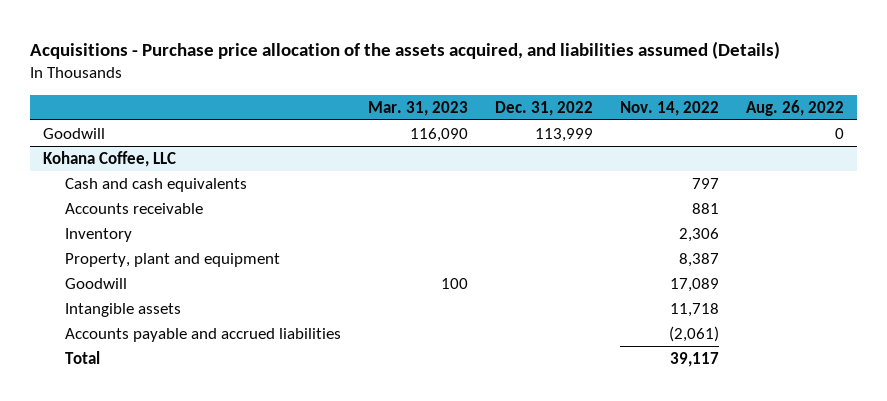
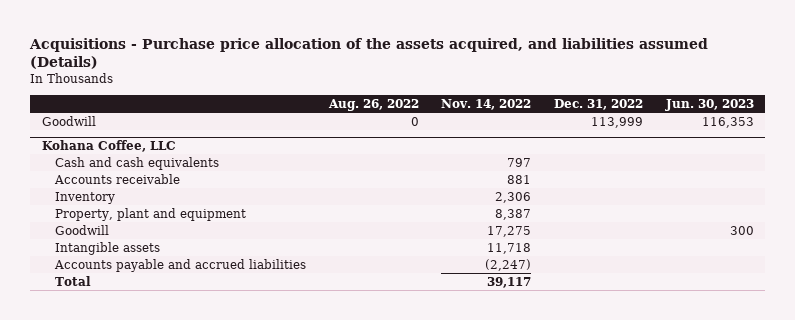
- | Mar. 31, 2023 | Dec. 31, 2022 | Nov. 14, 2022 | Aug. 26, 2022
+ | Aug. 26, 2022 | Nov. 14, 2022 | Dec. 31, 2022 | Jun. 30, 2023
@ Kohana Coffee, LLC
- Goodwill | 100 | | 17,089 |
+ Goodwill | | 17,275 | | 300
- Accounts payable and accrued liabilities | | | (2,061) |
+ Accounts payable and accrued liabilities | | (2,247) | |

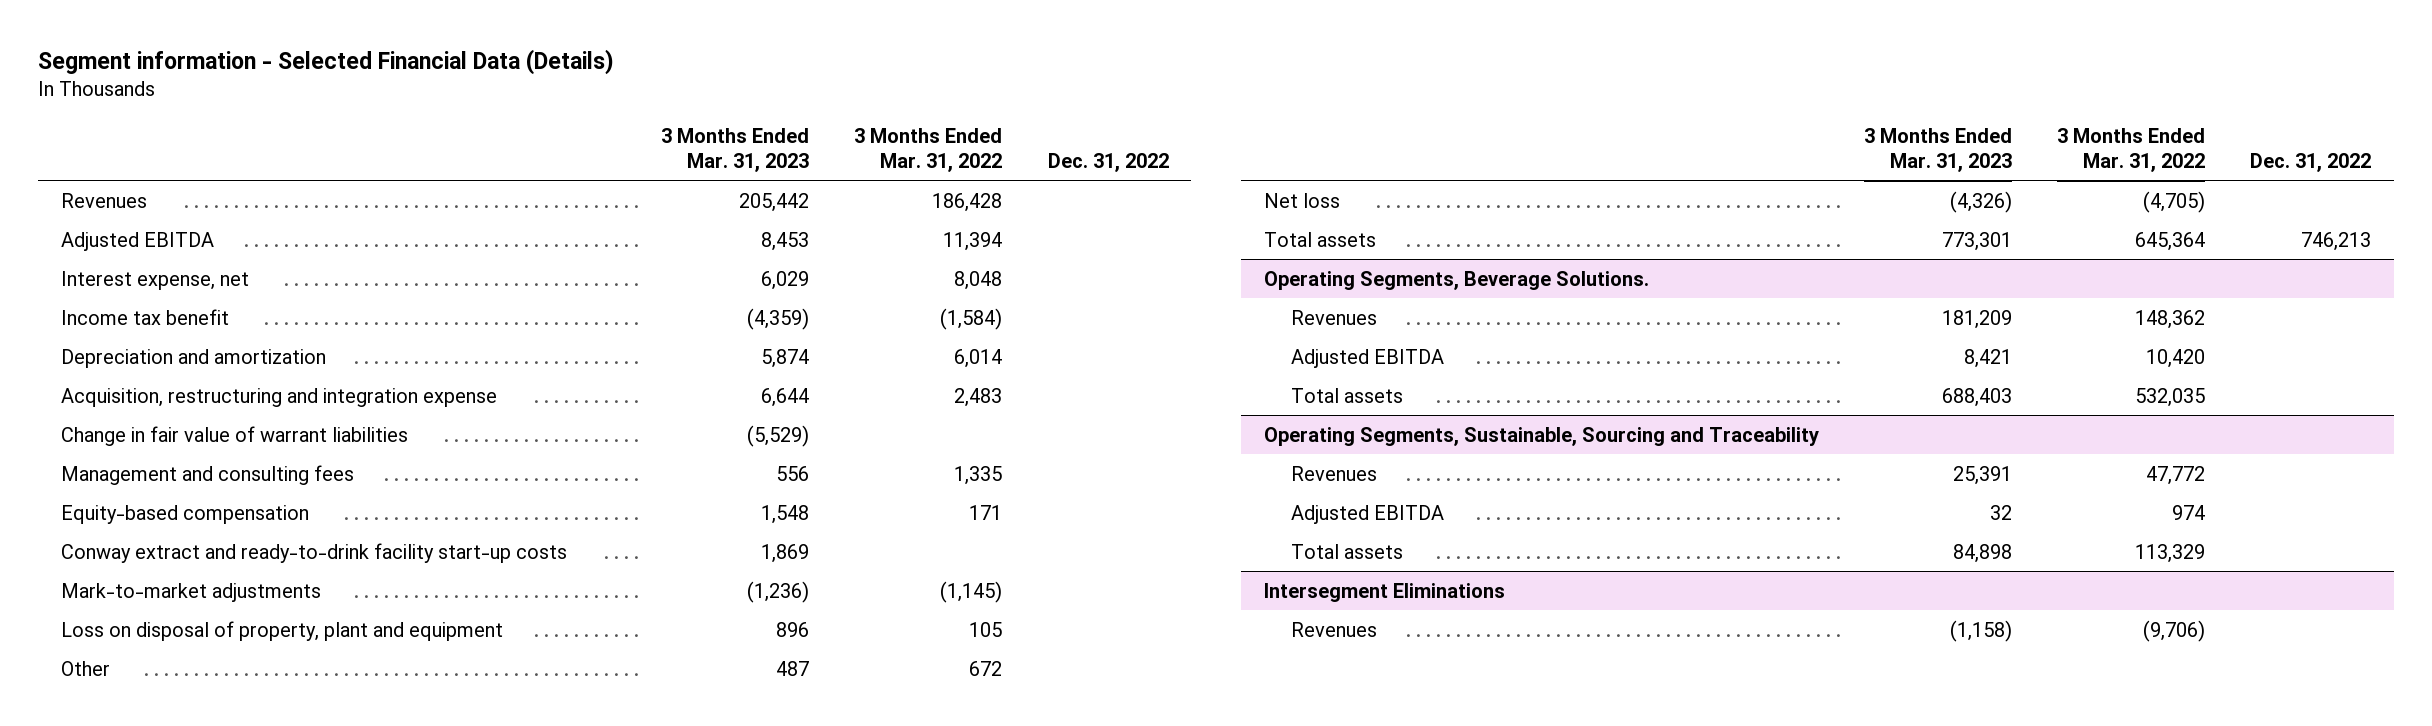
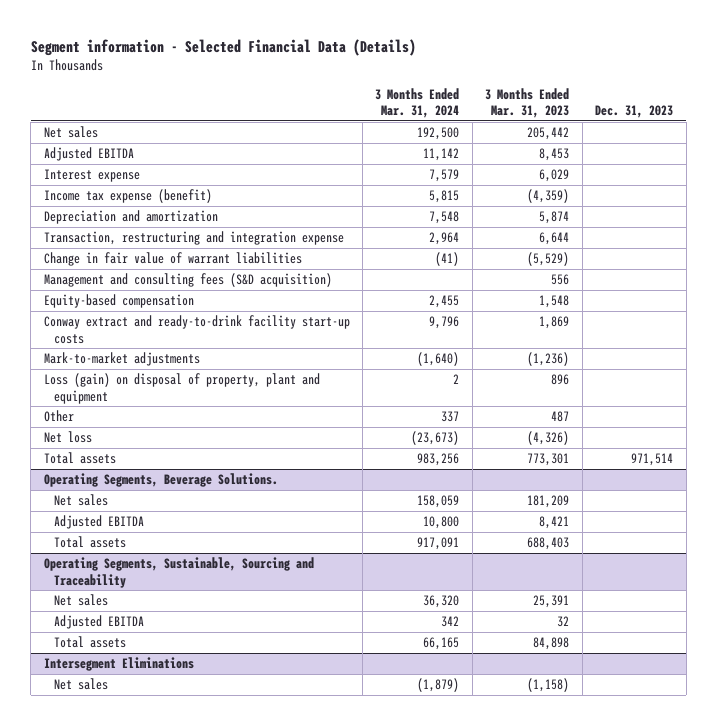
- | 3 Months Ended Mar. 31, 2023 | 3 Months Ended Mar. 31, 2022 | Dec. 31, 2022
+ | 3 Months Ended Mar. 31, 2024 | 3 Months Ended Mar. 31, 2023 | Dec. 31, 2023
- Revenues | 205,442 | 186,428 |
+ Net sales | 192,500 | 205,442 |
- Interest expense, net | 6,029 | 8,048 |
- Income tax benefit | (4,359) | (1,584) |
+ Interest expense | 7,579 | 6,029 |
+ Income tax expense (benefit) | 5,815 | (4,359) |
- Acquisition, restructuring and integration expense | 6,644 | 2,483 |
+ Transaction, restructuring and integration expense | 2,964 | 6,644 |
- Management and consulting fees | 556 | 1,335 |
+ Management and consulting fees (S&D acquisition) | | 556 |
- Loss on disposal of property, plant and equipment | 896 | 105 |
+ Loss (gain) on disposal of property, plant and equipment | 2 | 896 |
@ Operating Segments, Beverage Solutions.
- Revenues | 181,209 | 148,362 |
+ Net sales | 158,059 | 181,209 |
@ Operating Segments, Sustainable, Sourcing and Traceability
- Revenues | 25,391 | 47,772 |
+ Net sales | 36,320 | 25,391 |
@ Intersegment Eliminations
- Revenues | (1,158) | (9,706) |
+ Net sales | (1,879) | (1,158) |

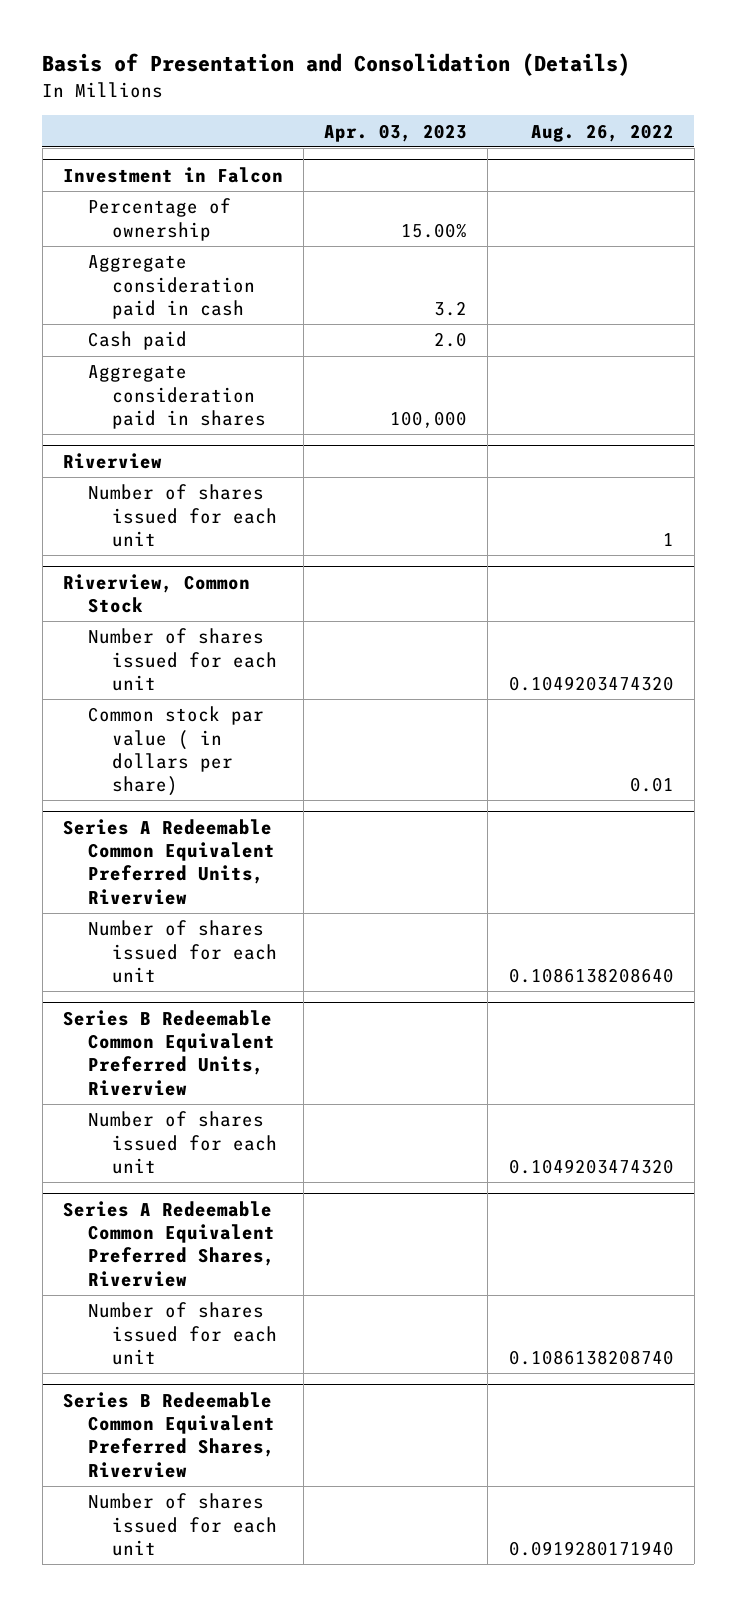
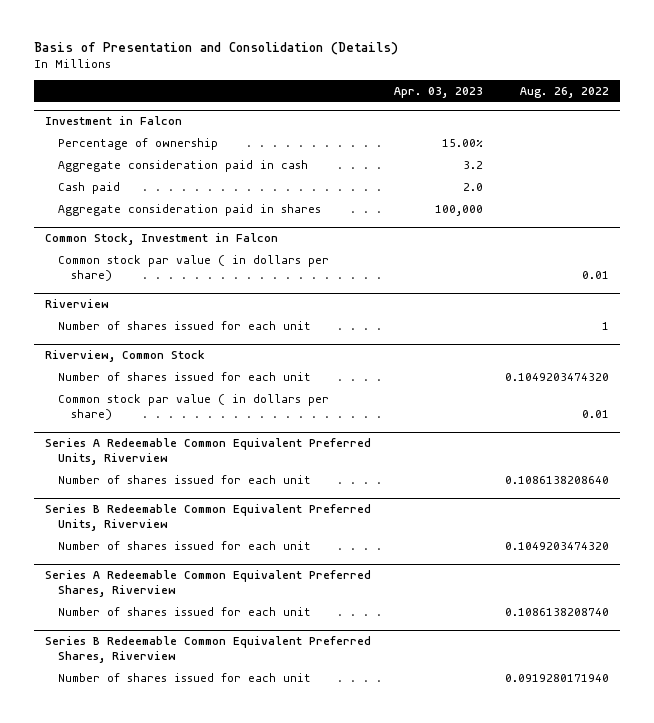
+ Common Stock, Investment in Falcon
+ Common stock par value ( in dollars per share) | | 0.01

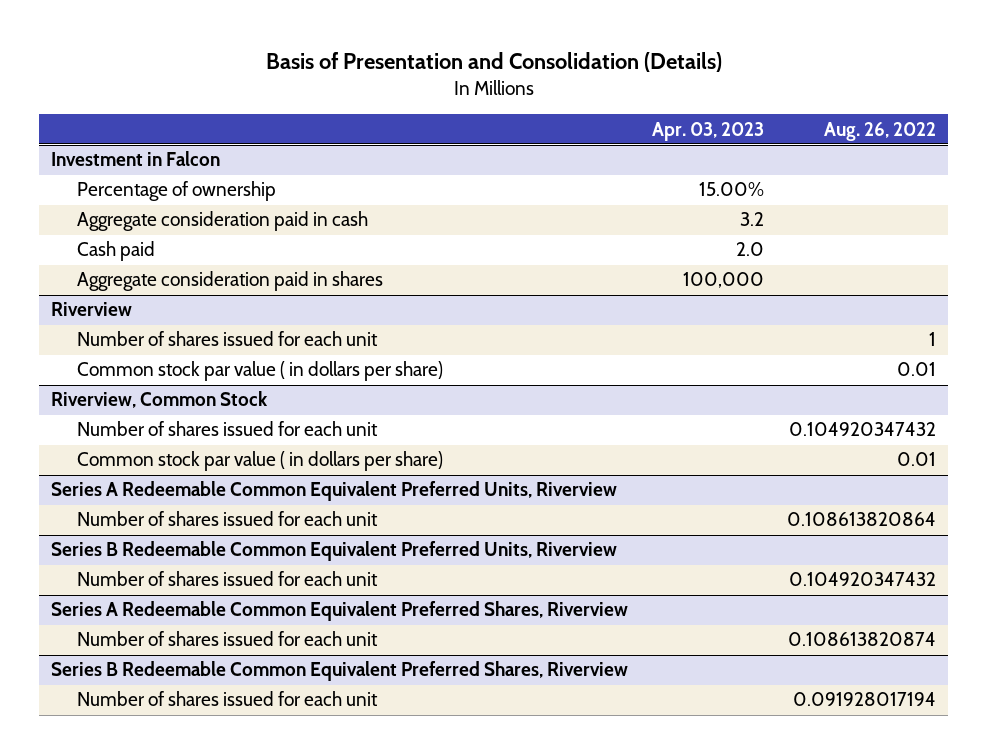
- Common Stock, Investment in Falcon
- Common stock par value ( in dollars per share) | | 0.01
@ Riverview
+ Common stock par value ( in dollars per share) | | 0.01
@ Riverview, Common Stock
- Number of shares issued for each unit | | 0.1049203474320
+ Number of shares issued for each unit | | 0.104920347432
@ Series A Redeemable Common Equivalent Preferred Units, Riverview
- Number of shares issued for each unit | | 0.1086138208640
+ Number of shares issued for each unit | | 0.108613820864
@ Series B Redeemable Common Equivalent Preferred Units, Riverview
- Number of shares issued for each unit | | 0.1049203474320
+ Number of shares issued for each unit | | 0.104920347432
@ Series A Redeemable Common Equivalent Preferred Shares, Riverview
- Number of shares issued for each unit | | 0.1086138208740
+ Number of shares issued for each unit | | 0.108613820874
@ Series B Redeemable Common Equivalent Preferred Shares, Riverview
- Number of shares issued for each unit | | 0.0919280171940
+ Number of shares issued for each unit | | 0.091928017194

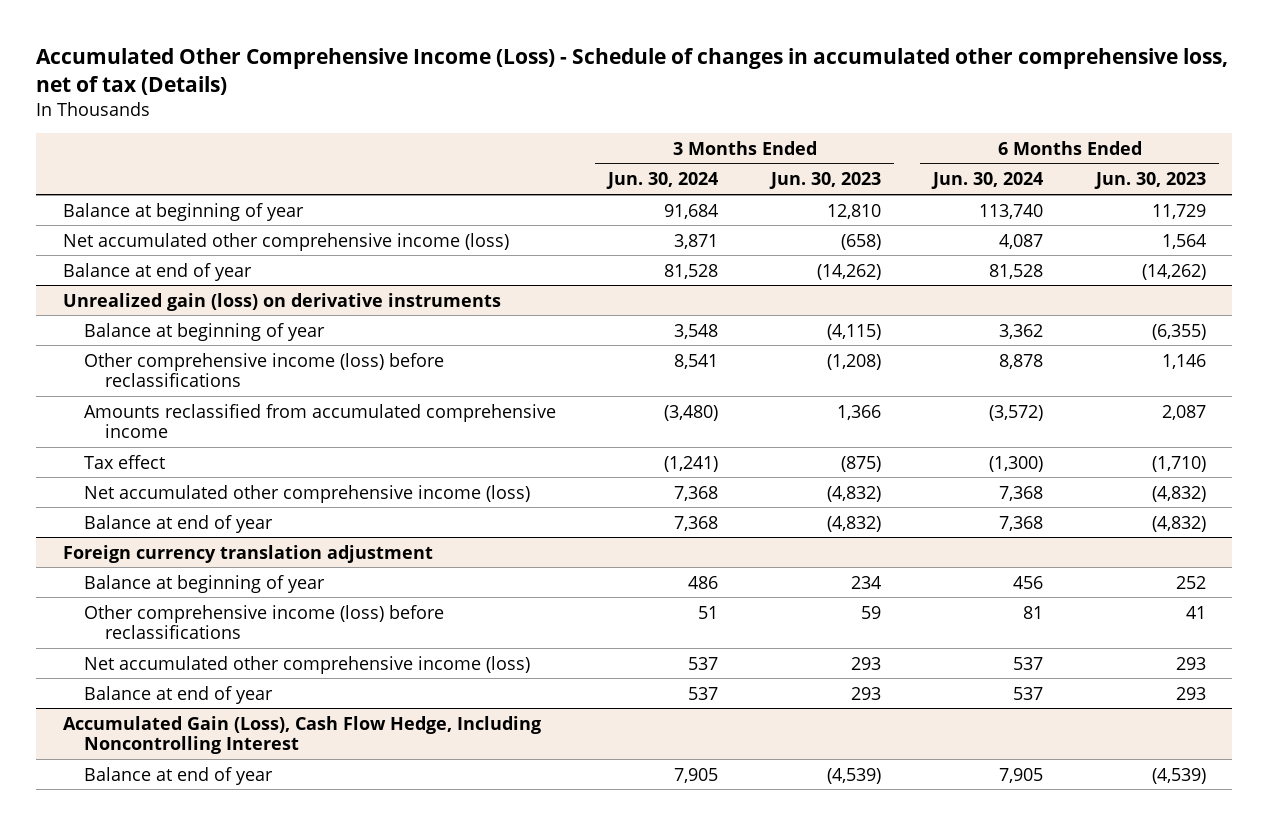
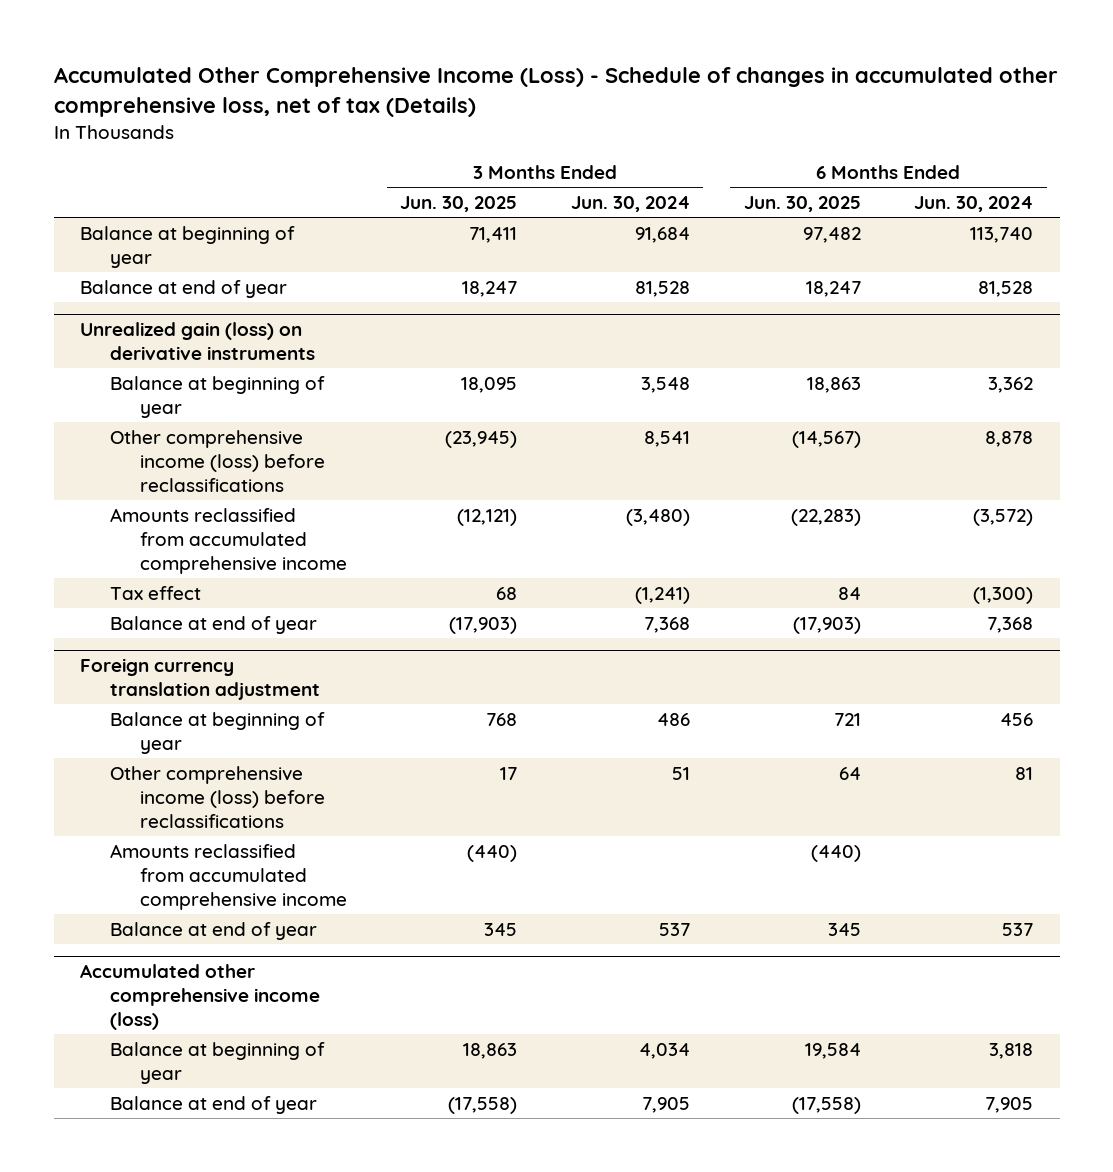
- | 3 Months Ended Jun. 30, 2024 | 3 Months Ended Jun. 30, 2023 | 6 Months Ended Jun. 30, 2024 | 6 Months Ended Jun. 30, 2023
+ | 3 Months Ended Jun. 30, 2025 | 3 Months Ended Jun. 30, 2024 | 6 Months Ended Jun. 30, 2025 | 6 Months Ended Jun. 30, 2024
- Net accumulated other comprehensive income (loss) | 3,871 | (658) | 4,087 | 1,564
@ Unrealized gain (loss) on derivative instruments
- Net accumulated other comprehensive income (loss) | 7,368 | (4,832) | 7,368 | (4,832)
@ Foreign currency translation adjustment
- Net accumulated other comprehensive income (loss) | 537 | 293 | 537 | 293
+ Amounts reclassified from accumulated comprehensive income | (440) | | (440) |
- Accumulated Gain (Loss), Cash Flow Hedge, Including Noncontrolling Interest
+ Accumulated other comprehensive income (loss)
+ Balance at beginning of year | 18,863 | 4,034 | 19,584 | 3,818

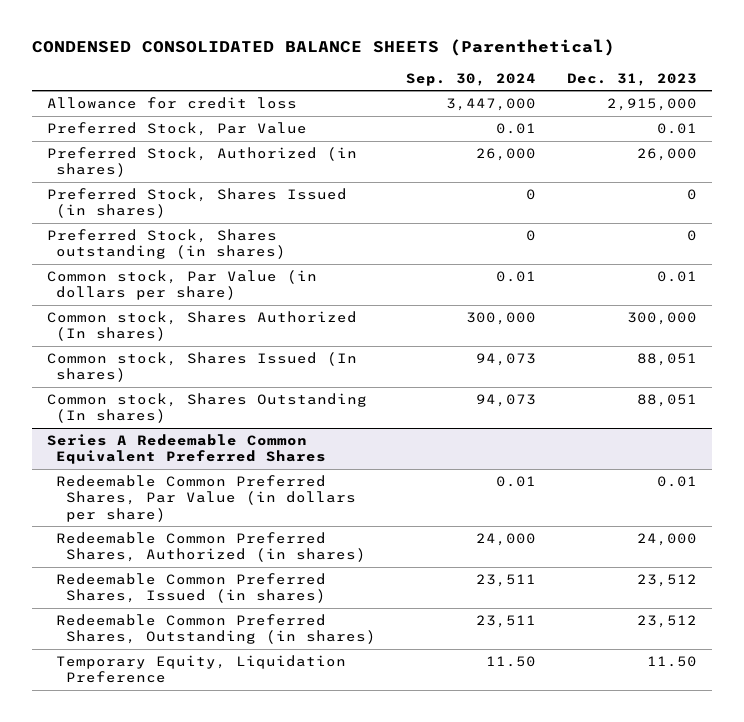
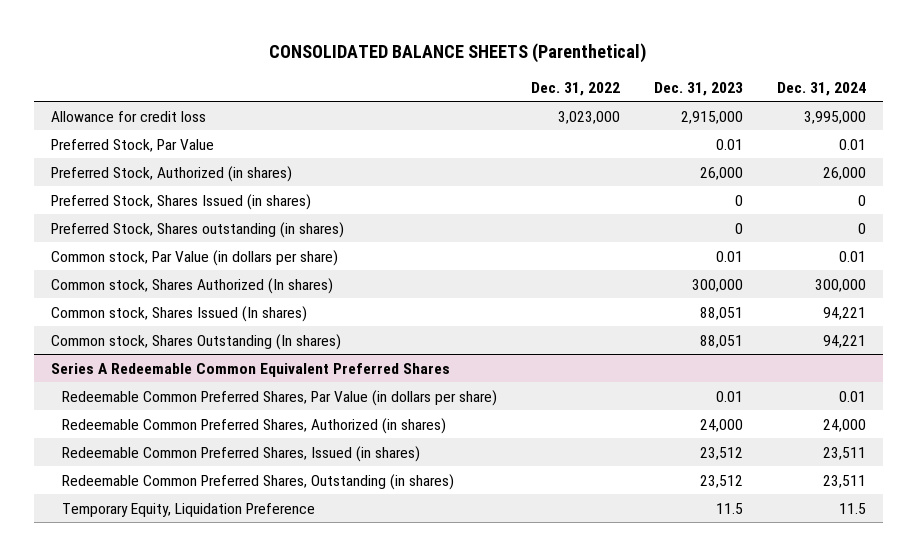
- CONDENSED CONSOLIDATED BALANCE SHEETS (Parenthetical)
+ CONSOLIDATED BALANCE SHEETS (Parenthetical)
- | Sep. 30, 2024 | Dec. 31, 2023
+ | Dec. 31, 2022 | Dec. 31, 2023 | Dec. 31, 2024
@ Series A Redeemable Common Equivalent Preferred Shares
- Temporary Equity, Liquidation Preference | 11.50 | 11.50
+ Temporary Equity, Liquidation Preference | | 11.5 | 11.5

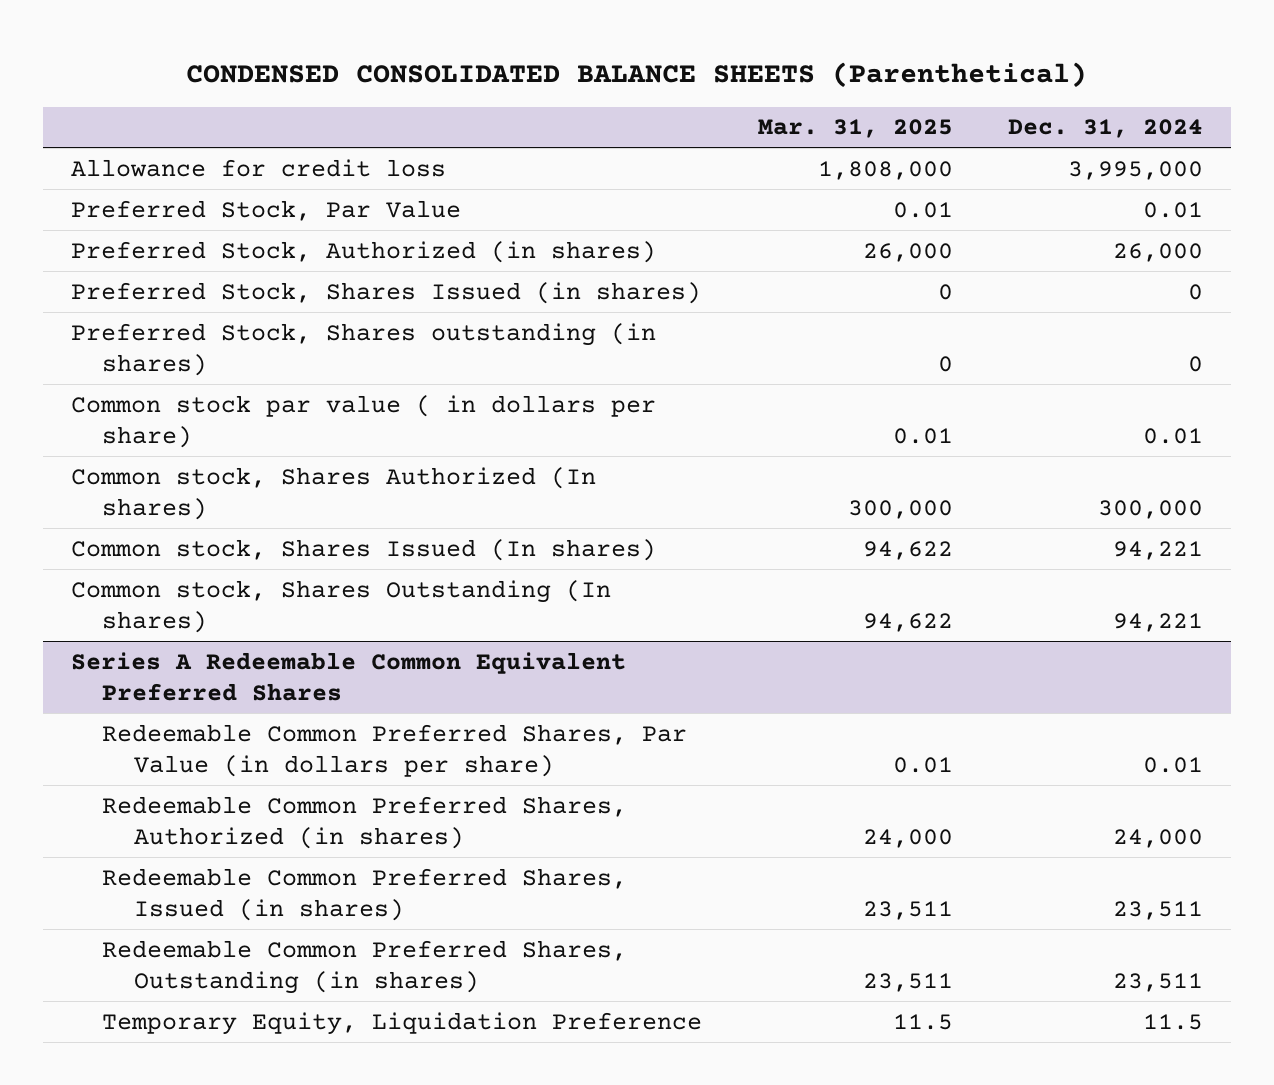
- CONSOLIDATED BALANCE SHEETS (Parenthetical)
+ CONDENSED CONSOLIDATED BALANCE SHEETS (Parenthetical)
- | Dec. 31, 2022 | Dec. 31, 2023 | Dec. 31, 2024
+ | Mar. 31, 2025 | Dec. 31, 2024
- Common stock, Par Value (in dollars per share) | | 0.01 | 0.01
+ Common stock par value ( in dollars per share) | 0.01 | 0.01

